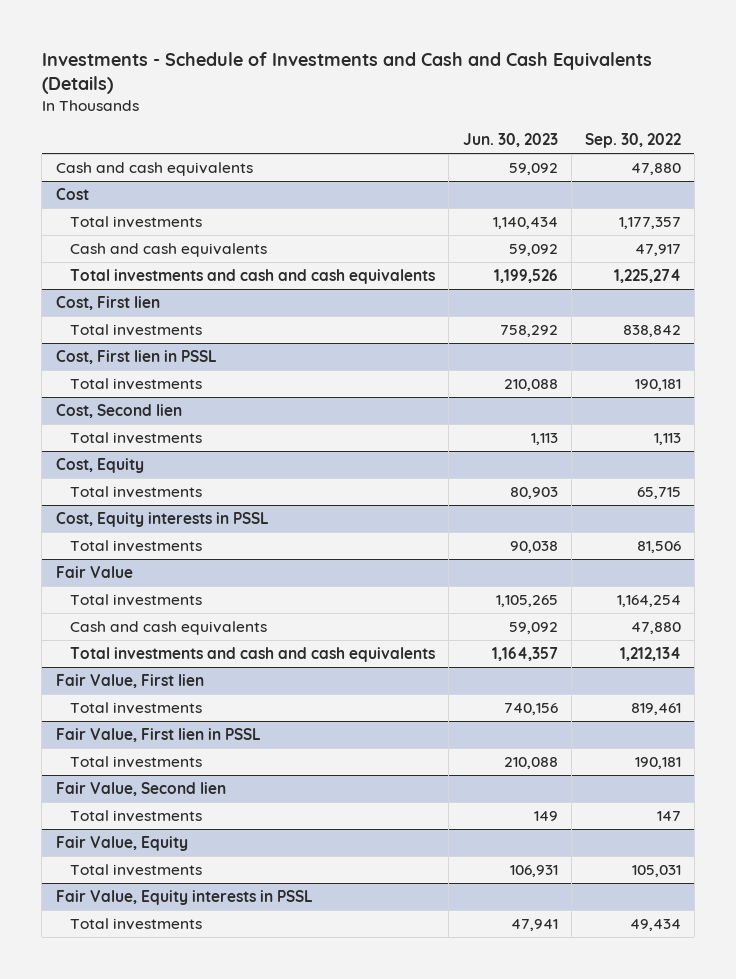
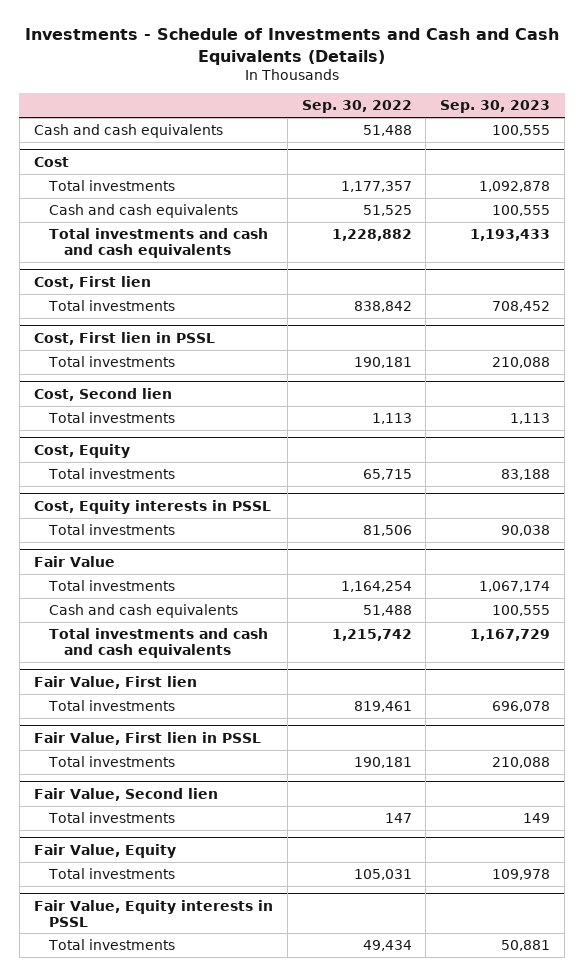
- | Jun. 30, 2023 | Sep. 30, 2022
+ | Sep. 30, 2022 | Sep. 30, 2023
- Cash and cash equivalents | 59,092 | 47,880
+ Cash and cash equivalents | 51,488 | 100,555
@ Cost
- Cash and cash equivalents | 59,092 | 47,917
- Total investments and cash and cash equivalents | 1,199,526 | 1,225,274
+ Cash and cash equivalents | 51,525 | 100,555
+ Total investments and cash and cash equivalents | 1,228,882 | 1,193,433
@ Fair Value
- Cash and cash equivalents | 59,092 | 47,880
- Total investments and cash and cash equivalents | 1,164,357 | 1,212,134
+ Cash and cash equivalents | 51,488 | 100,555
+ Total investments and cash and cash equivalents | 1,215,742 | 1,167,729

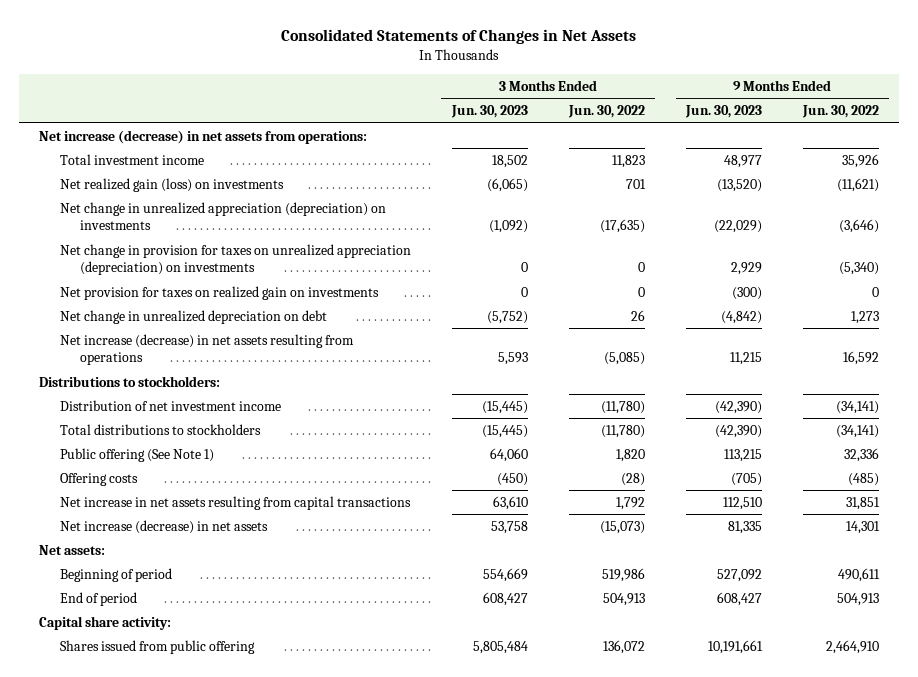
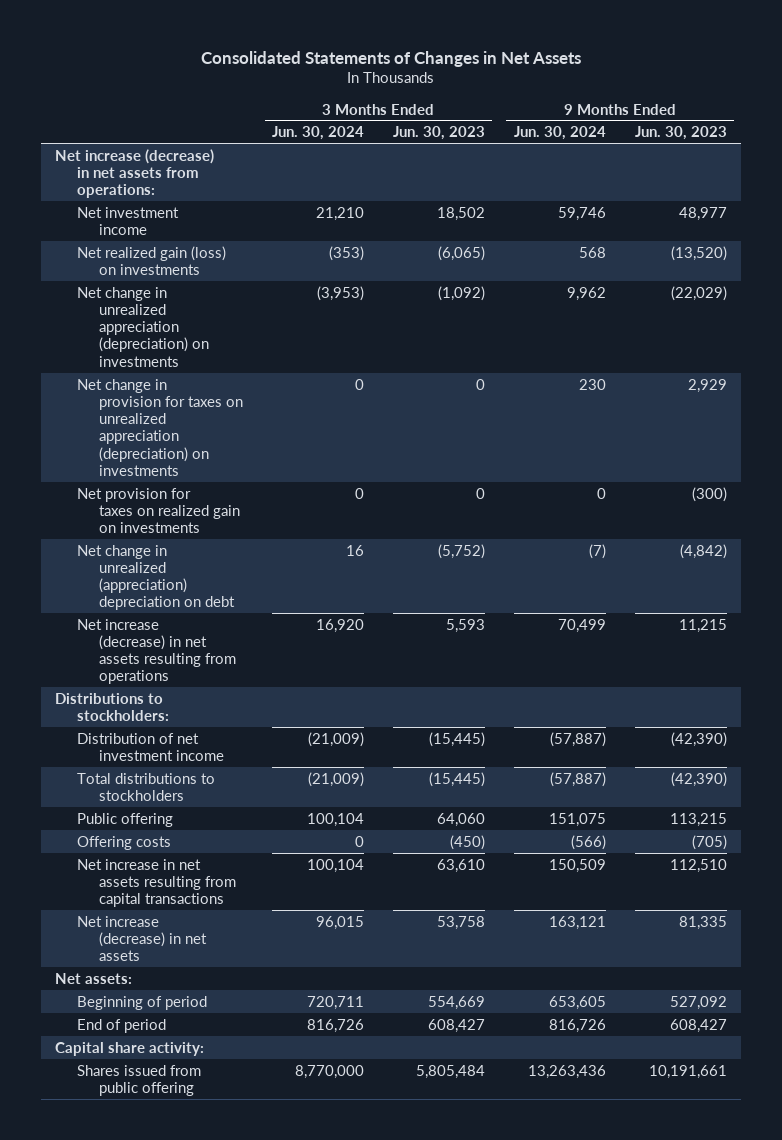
- | 3 Months Ended Jun. 30, 2023 | 3 Months Ended Jun. 30, 2022 | 9 Months Ended Jun. 30, 2023 | 9 Months Ended Jun. 30, 2022
+ | 3 Months Ended Jun. 30, 2024 | 3 Months Ended Jun. 30, 2023 | 9 Months Ended Jun. 30, 2024 | 9 Months Ended Jun. 30, 2023
- Total investment income | 18,502 | 11,823 | 48,977 | 35,926
+ Net investment income | 21,210 | 18,502 | 59,746 | 48,977
- Net change in unrealized depreciation on debt | (5,752) | 26 | (4,842) | 1,273
+ Net change in unrealized (appreciation) depreciation on debt | 16 | (5,752) | (7) | (4,842)
- Public offering (See Note 1) | 64,060 | 1,820 | 113,215 | 32,336
+ Public offering | 100,104 | 64,060 | 151,075 | 113,215

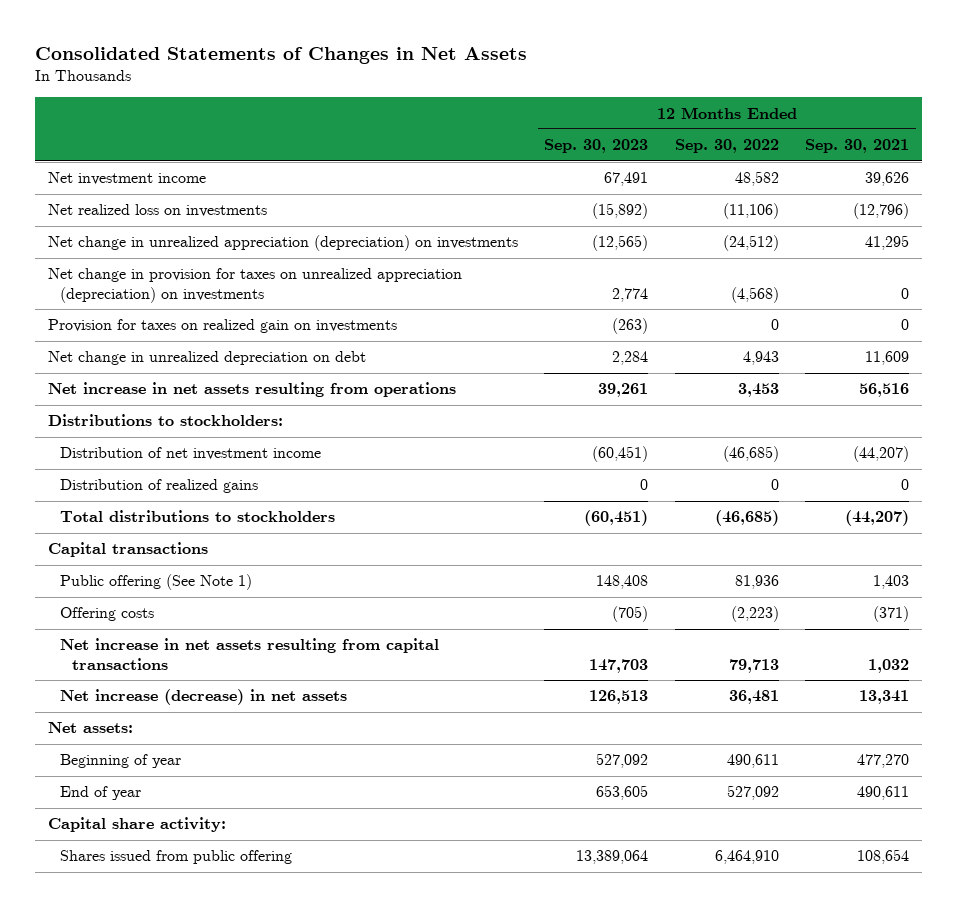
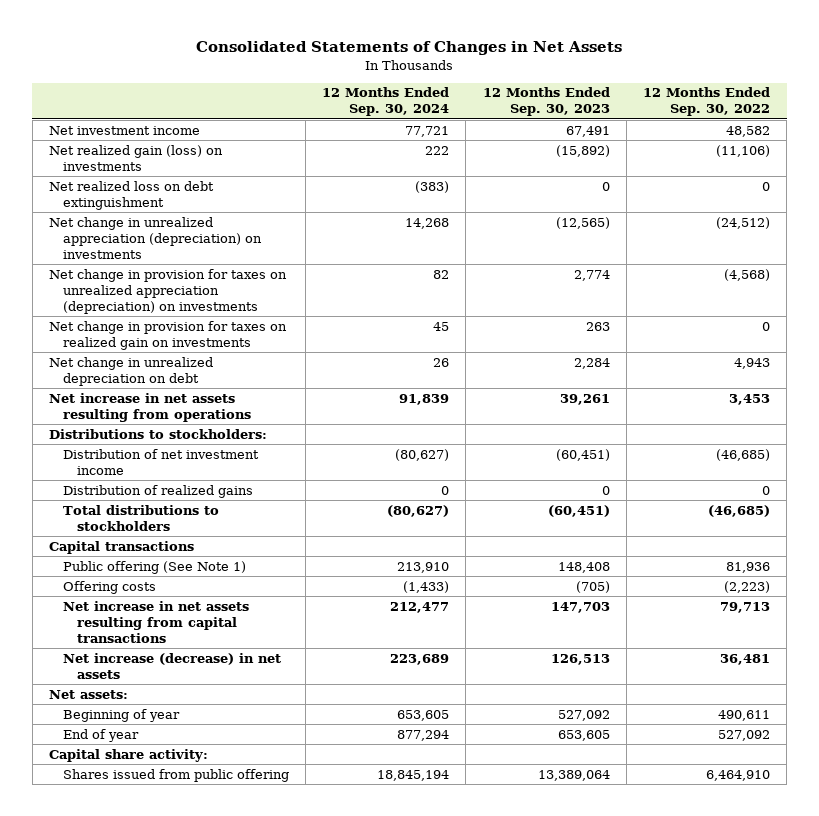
- | 12 Months Ended Sep. 30, 2023 | 12 Months Ended Sep. 30, 2022 | 12 Months Ended Sep. 30, 2021
+ | 12 Months Ended Sep. 30, 2024 | 12 Months Ended Sep. 30, 2023 | 12 Months Ended Sep. 30, 2022
- Net realized loss on investments | (15,892) | (11,106) | (12,796)
+ Net realized gain (loss) on investments | 222 | (15,892) | (11,106)
+ Net realized loss on debt extinguishment | (383) | 0 | 0
- Provision for taxes on realized gain on investments | (263) | 0 | 0
+ Net change in provision for taxes on realized gain on investments | 45 | 263 | 0

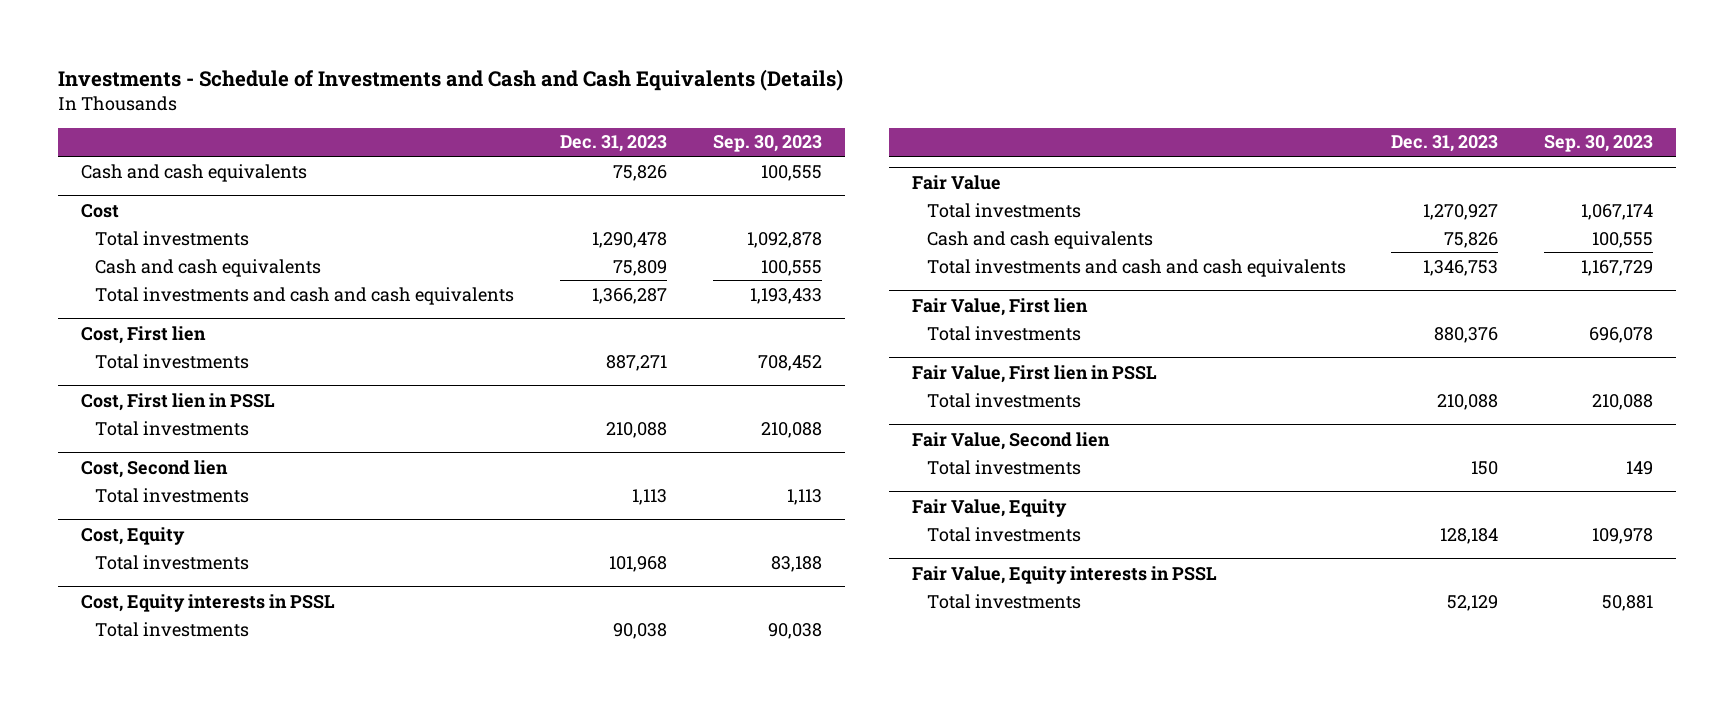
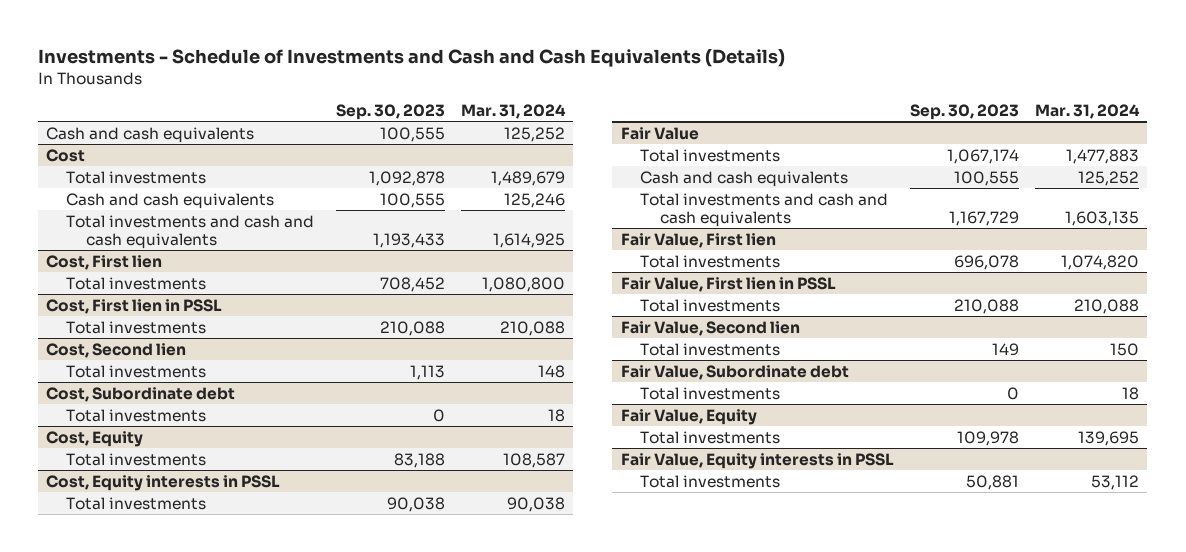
- | Dec. 31, 2023 | Sep. 30, 2023
+ | Sep. 30, 2023 | Mar. 31, 2024
+ Cost, Subordinate debt
+ Total investments | 0 | 18
+ Fair Value, Subordinate debt
+ Total investments | 0 | 18

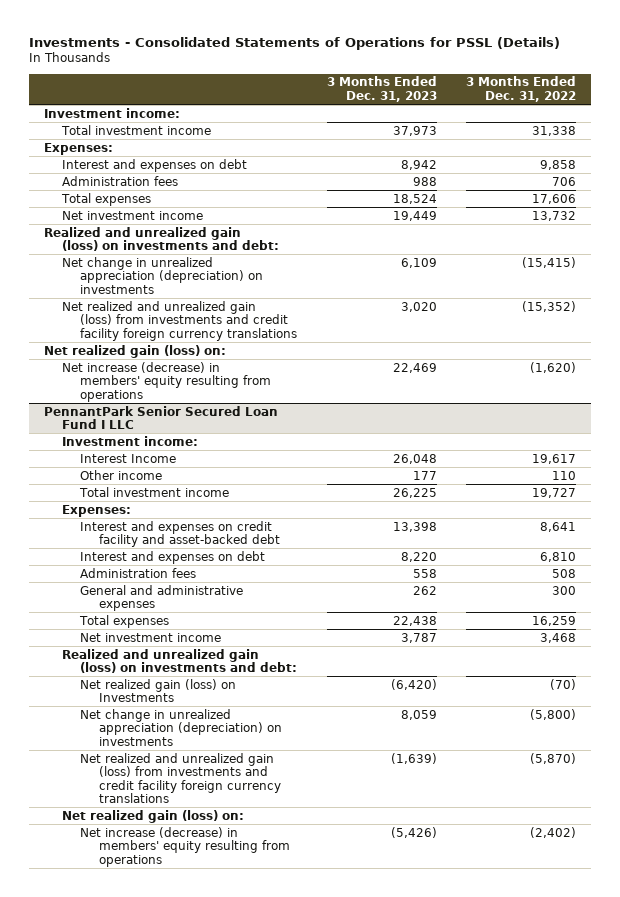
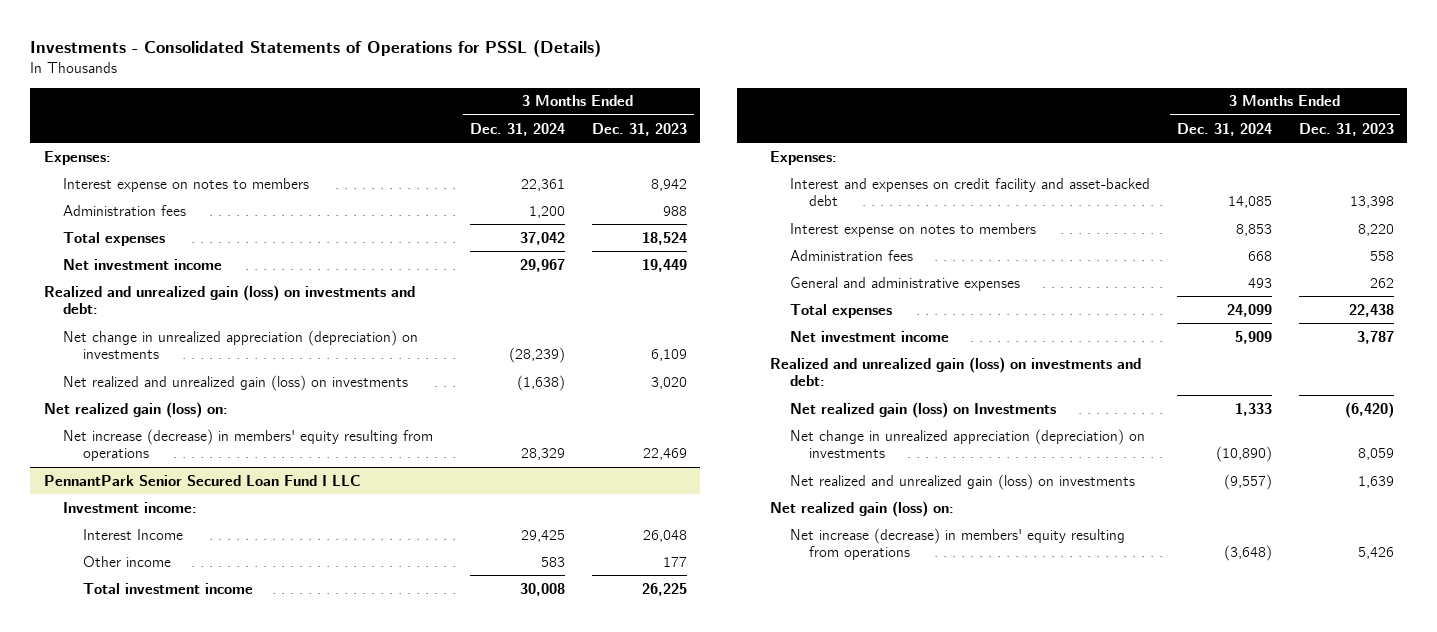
- | 3 Months Ended Dec. 31, 2023 | 3 Months Ended Dec. 31, 2022
+ | 3 Months Ended Dec. 31, 2024 | 3 Months Ended Dec. 31, 2023
- Investment income:
- Total investment income | 37,973 | 31,338
- Interest and expenses on debt | 8,942 | 9,858
+ Interest expense on notes to members | 22,361 | 8,942
- Net realized and unrealized gain (loss) from investments and credit facility foreign currency translations | 3,020 | (15,352)
+ Net realized and unrealized gain (loss) on investments | (1,638) | 3,020
@ PennantPark Senior Secured Loan Fund I LLC
- Interest and expenses on debt | 8,220 | 6,810
+ Interest expense on notes to members | 8,853 | 8,220
- Net realized and unrealized gain (loss) from investments and credit facility foreign currency translations | (1,639) | (5,870)
+ Net realized and unrealized gain (loss) on investments | (9,557) | 1,639
- Net increase (decrease) in members' equity resulting from operations | (5,426) | (2,402)
+ Net increase (decrease) in members' equity resulting from operations | (3,648) | 5,426

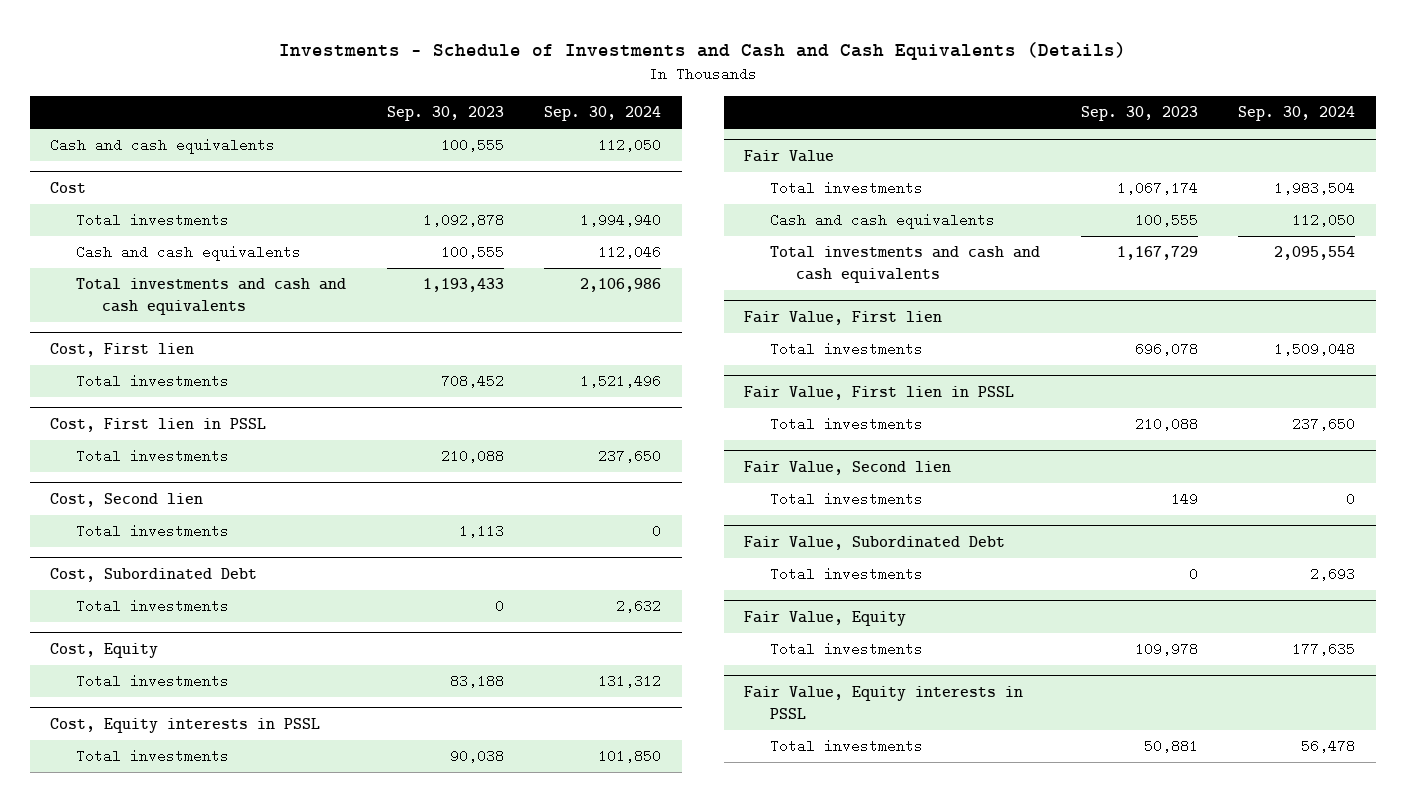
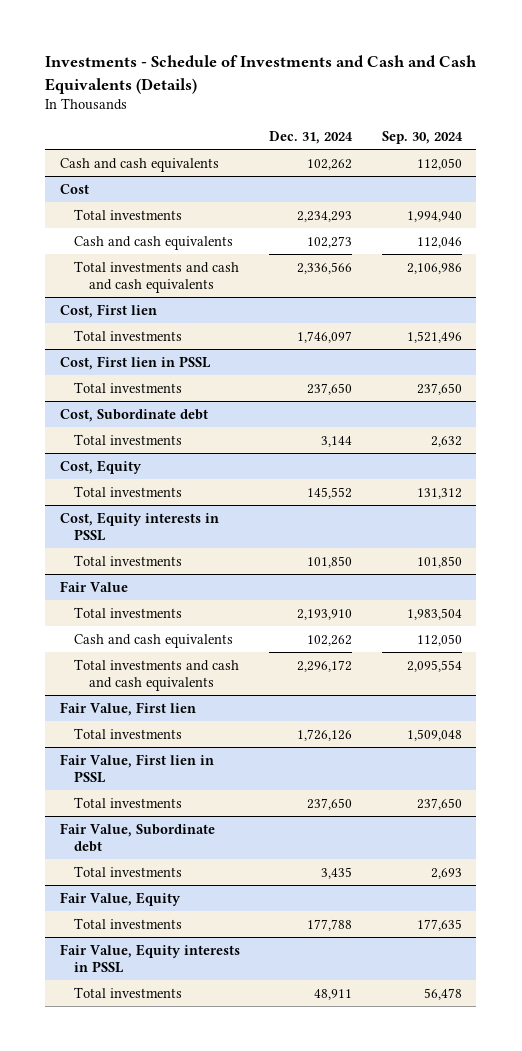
- | Sep. 30, 2023 | Sep. 30, 2024
+ | Dec. 31, 2024 | Sep. 30, 2024
- Cost, Second lien
- Total investments | 1,113 | 0
- Cost, Subordinated Debt
+ Cost, Subordinate debt
- Fair Value, Second lien
- Total investments | 149 | 0
- Fair Value, Subordinated Debt
+ Fair Value, Subordinate debt

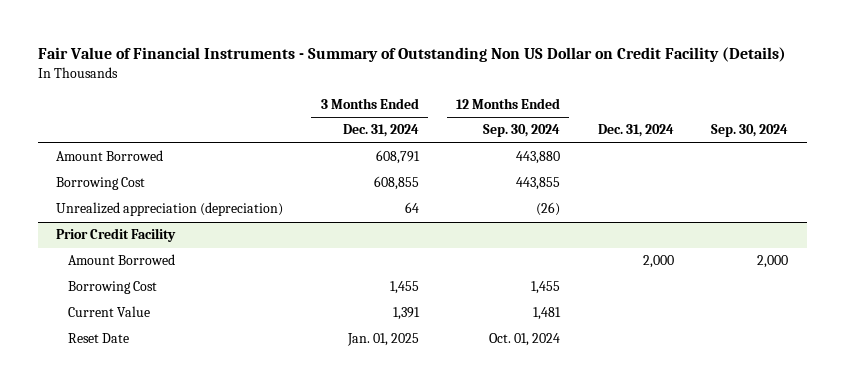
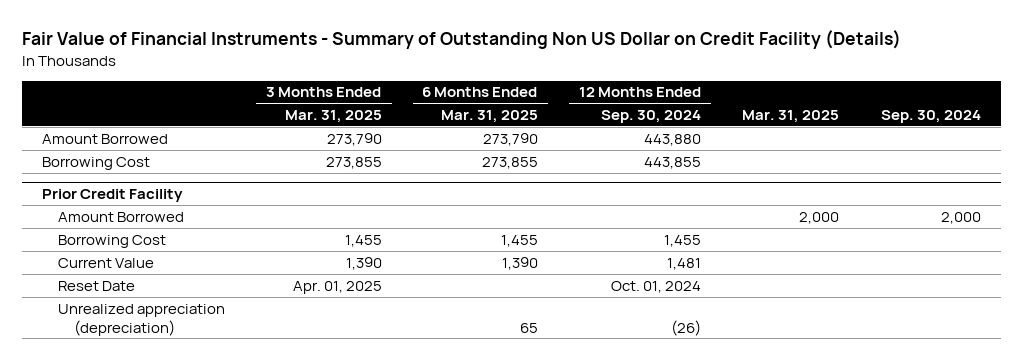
- | 3 Months Ended Dec. 31, 2024 | 12 Months Ended Sep. 30, 2024 | Dec. 31, 2024 | Sep. 30, 2024
+ | 3 Months Ended Mar. 31, 2025 | 6 Months Ended Mar. 31, 2025 | 12 Months Ended Sep. 30, 2024 | Mar. 31, 2025 | Sep. 30, 2024
- Unrealized appreciation (depreciation) | 64 | (26) | |
@ Prior Credit Facility
+ Unrealized appreciation (depreciation) | | 65 | (26) | |

